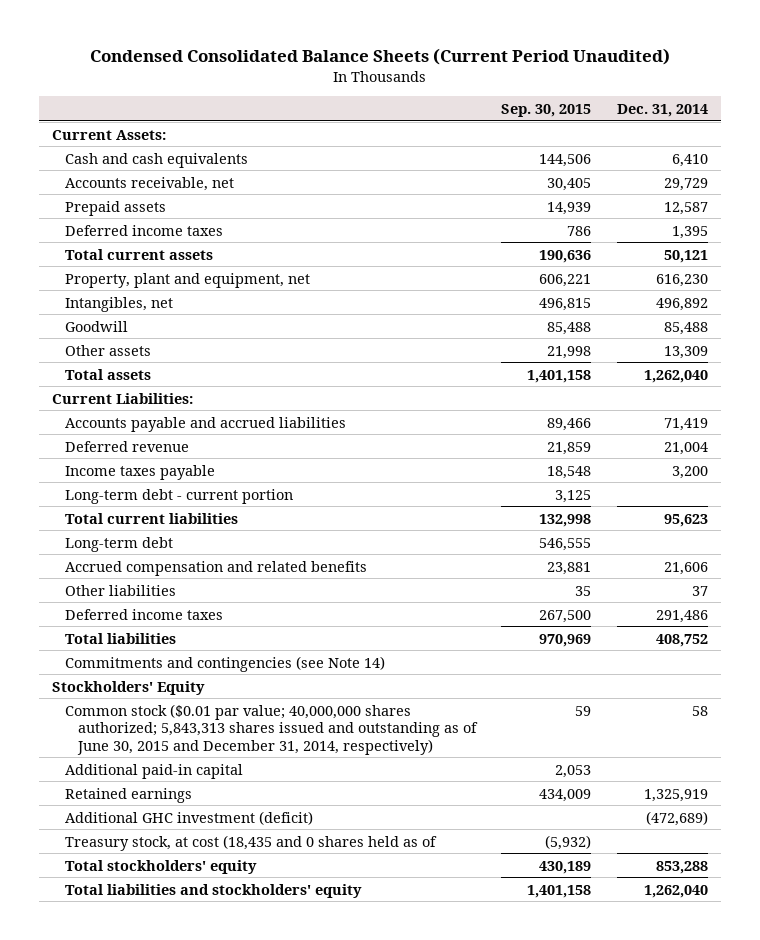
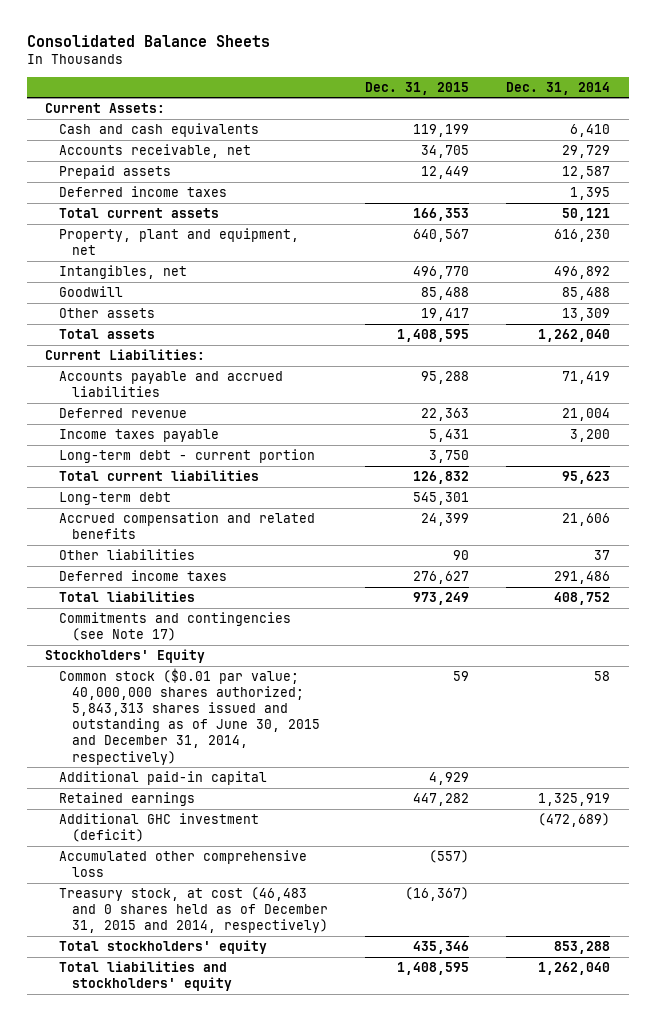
- Condensed Consolidated Balance Sheets (Current Period Unaudited)
+ Consolidated Balance Sheets
- | Sep. 30, 2015 | Dec. 31, 2014
+ | Dec. 31, 2015 | Dec. 31, 2014
- Commitments and contingencies (see Note 14)
+ Commitments and contingencies (see Note 17)
- Treasury stock, at cost (18,435 and 0 shares held as of | (5,932) |
+ Accumulated other comprehensive loss | (557) |
+ Treasury stock, at cost (46,483 and 0 shares held as of December 31, 2015 and 2014, respectively) | (16,367) |

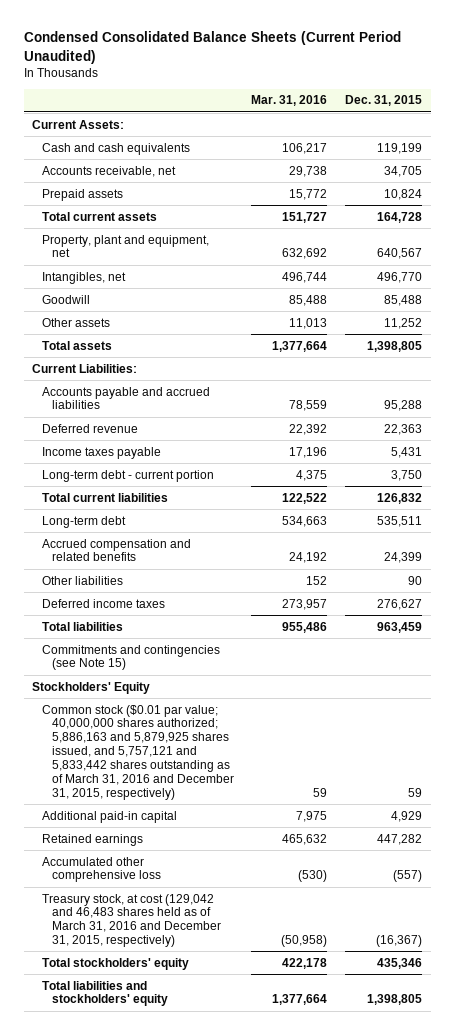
- Consolidated Balance Sheets
+ Condensed Consolidated Balance Sheets (Current Period Unaudited)
- | Dec. 31, 2015 | Dec. 31, 2014
+ | Mar. 31, 2016 | Dec. 31, 2015
- Prepaid assets | 12,449 | 12,587
- Deferred income taxes | | 1,395
- Total current assets | 166,353 | 50,121
+ Prepaid assets | 15,772 | 10,824
+ Total current assets | 151,727 | 164,728
- Other assets | 19,417 | 13,309
- Total assets | 1,408,595 | 1,262,040
+ Other assets | 11,013 | 11,252
+ Total assets | 1,377,664 | 1,398,805
- Long-term debt | 545,301 |
+ Long-term debt | 534,663 | 535,511
- Total liabilities | 973,249 | 408,752
- Commitments and contingencies (see Note 17)
+ Total liabilities | 955,486 | 963,459
+ Commitments and contingencies (see Note 15)
- Common stock ($0.01 par value; 40,000,000 shares authorized; 5,843,313 shares issued and outstanding as of June 30, 2015 and December 31, 2014, respectively) | 59 | 58
+ Common stock ($0.01 par value; 40,000,000 shares authorized; 5,886,163 and 5,879,925 shares issued, and 5,757,121 and 5,833,442 shares outstanding as of March 31, 2016 and December 31, 2015, respectively) | 59 | 59
- Additional GHC investment (deficit) | | (472,689)
- Treasury stock, at cost (46,483 and 0 shares held as of December 31, 2015 and 2014, respectively) | (16,367) |
+ Treasury stock, at cost (129,042 and 46,483 shares held as of March 31, 2016 and December 31, 2015, respectively) | (50,958) | (16,367)
- Total liabilities and stockholders' equity | 1,408,595 | 1,262,040
+ Total liabilities and stockholders' equity | 1,377,664 | 1,398,805

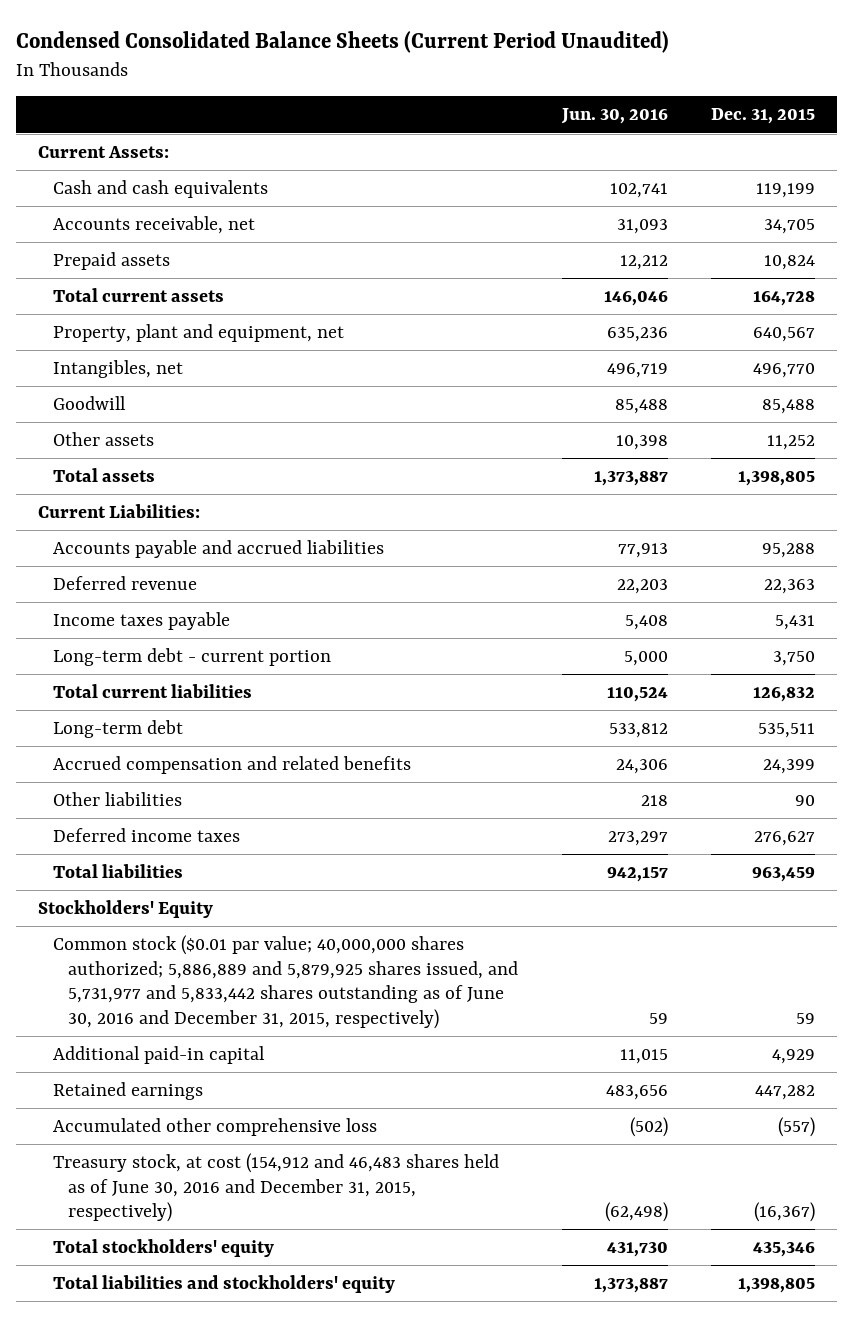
- | Mar. 31, 2016 | Dec. 31, 2015
+ | Jun. 30, 2016 | Dec. 31, 2015
- Commitments and contingencies (see Note 15)
- Common stock ($0.01 par value; 40,000,000 shares authorized; 5,886,163 and 5,879,925 shares issued, and 5,757,121 and 5,833,442 shares outstanding as of March 31, 2016 and December 31, 2015, respectively) | 59 | 59
+ Common stock ($0.01 par value; 40,000,000 shares authorized; 5,886,889 and 5,879,925 shares issued, and 5,731,977 and 5,833,442 shares outstanding as of June 30, 2016 and December 31, 2015, respectively) | 59 | 59
- Treasury stock, at cost (129,042 and 46,483 shares held as of March 31, 2016 and December 31, 2015, respectively) | (50,958) | (16,367)
+ Treasury stock, at cost (154,912 and 46,483 shares held as of June 30, 2016 and December 31, 2015, respectively) | (62,498) | (16,367)

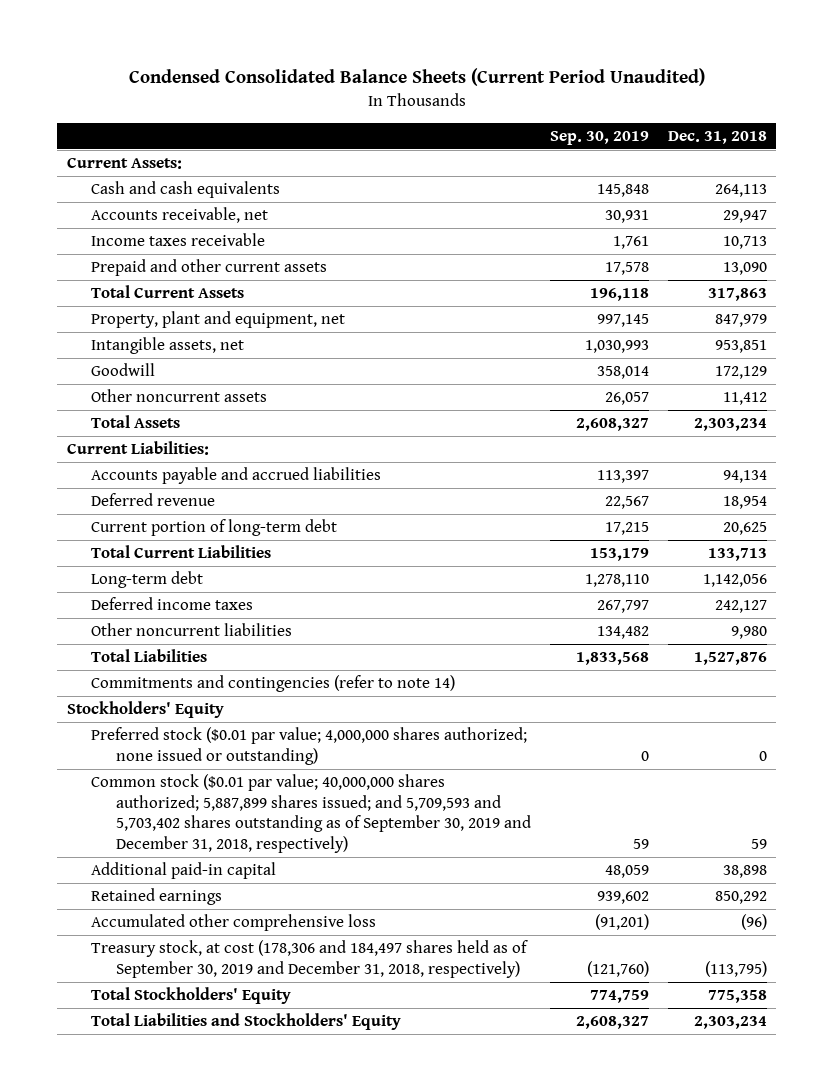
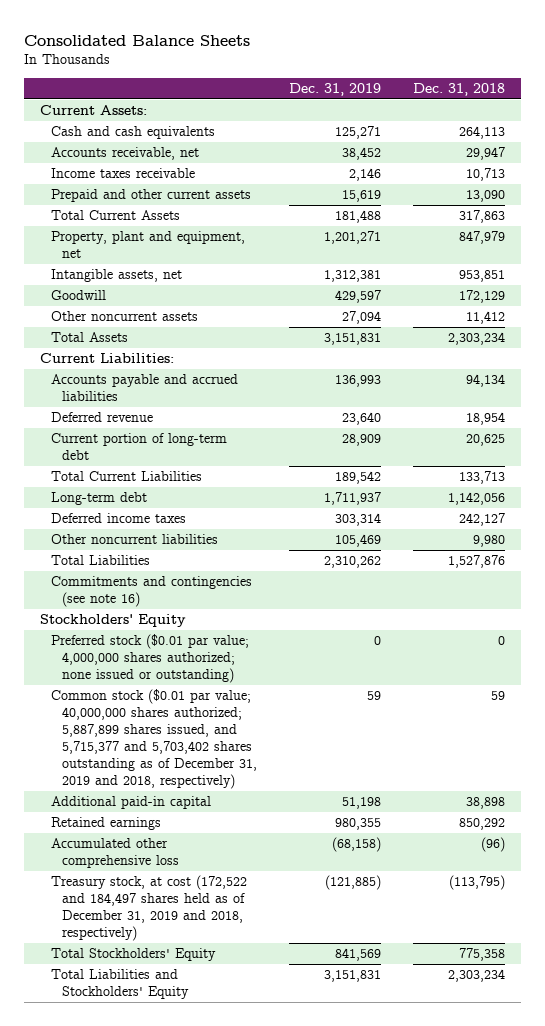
- Condensed Consolidated Balance Sheets (Current Period Unaudited)
+ Consolidated Balance Sheets
- | Sep. 30, 2019 | Dec. 31, 2018
+ | Dec. 31, 2019 | Dec. 31, 2018
- Commitments and contingencies (refer to note 14)
+ Commitments and contingencies (see note 16)
- Common stock ($0.01 par value; 40,000,000 shares authorized; 5,887,899 shares issued; and 5,709,593 and 5,703,402 shares outstanding as of September 30, 2019 and December 31, 2018, respectively) | 59 | 59
+ Common stock ($0.01 par value; 40,000,000 shares authorized; 5,887,899 shares issued, and 5,715,377 and 5,703,402 shares outstanding as of December 31, 2019 and 2018, respectively) | 59 | 59
- Treasury stock, at cost (178,306 and 184,497 shares held as of September 30, 2019 and December 31, 2018, respectively) | (121,760) | (113,795)
+ Treasury stock, at cost (172,522 and 184,497 shares held as of December 31, 2019 and 2018, respectively) | (121,885) | (113,795)

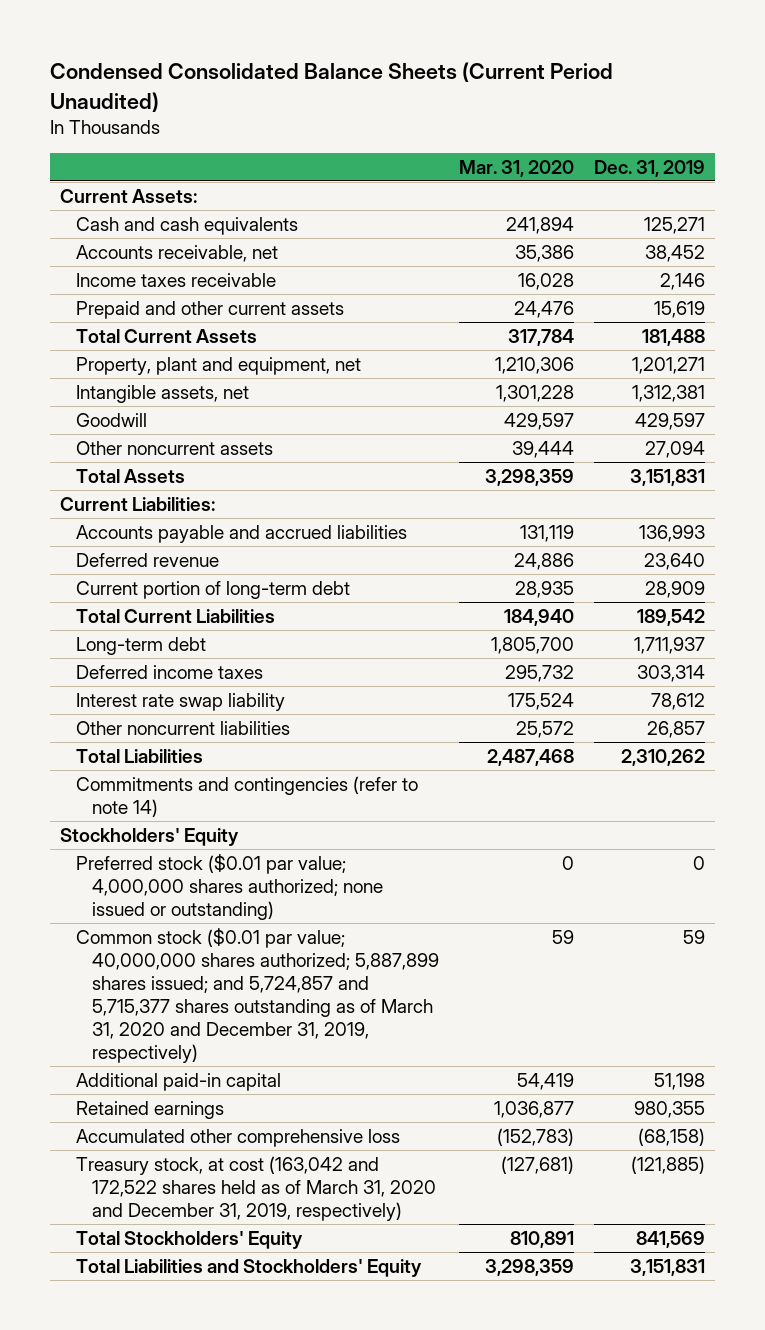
- Consolidated Balance Sheets
+ Condensed Consolidated Balance Sheets (Current Period Unaudited)
- | Dec. 31, 2019 | Dec. 31, 2018
+ | Mar. 31, 2020 | Dec. 31, 2019
- Other noncurrent liabilities | 105,469 | 9,980
+ Interest rate swap liability | 175,524 | 78,612
+ Other noncurrent liabilities | 25,572 | 26,857
- Commitments and contingencies (see note 16)
+ Commitments and contingencies (refer to note 14)
- Common stock ($0.01 par value; 40,000,000 shares authorized; 5,887,899 shares issued, and 5,715,377 and 5,703,402 shares outstanding as of December 31, 2019 and 2018, respectively) | 59 | 59
+ Common stock ($0.01 par value; 40,000,000 shares authorized; 5,887,899 shares issued; and 5,724,857 and 5,715,377 shares outstanding as of March 31, 2020 and December 31, 2019, respectively) | 59 | 59
- Treasury stock, at cost (172,522 and 184,497 shares held as of December 31, 2019 and 2018, respectively) | (121,885) | (113,795)
+ Treasury stock, at cost (163,042 and 172,522 shares held as of March 31, 2020 and December 31, 2019, respectively) | (127,681) | (121,885)

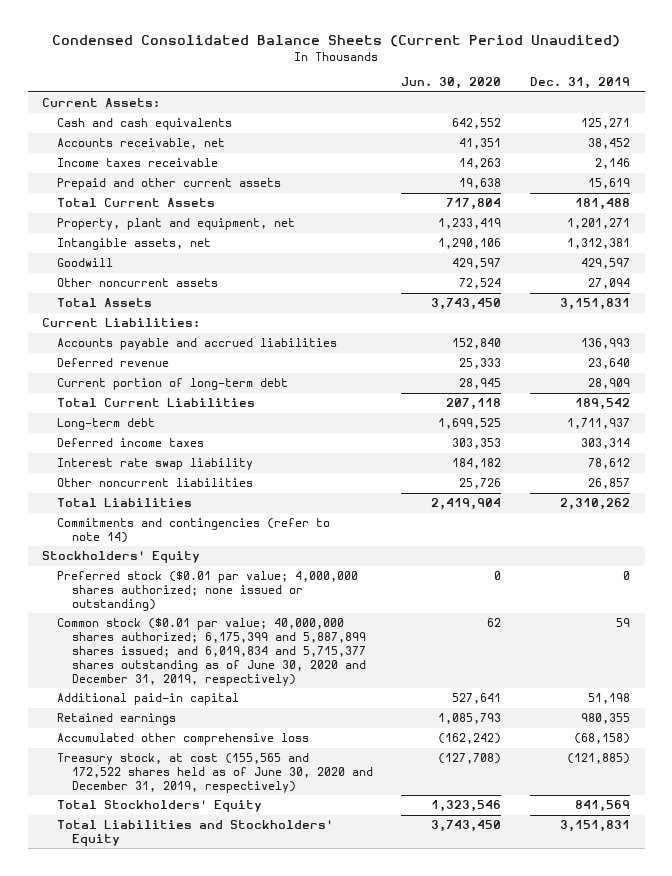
- | Mar. 31, 2020 | Dec. 31, 2019
+ | Jun. 30, 2020 | Dec. 31, 2019
- Common stock ($0.01 par value; 40,000,000 shares authorized; 5,887,899 shares issued; and 5,724,857 and 5,715,377 shares outstanding as of March 31, 2020 and December 31, 2019, respectively) | 59 | 59
+ Common stock ($0.01 par value; 40,000,000 shares authorized; 6,175,399 and 5,887,899 shares issued; and 6,019,834 and 5,715,377 shares outstanding as of June 30, 2020 and December 31, 2019, respectively) | 62 | 59
- Treasury stock, at cost (163,042 and 172,522 shares held as of March 31, 2020 and December 31, 2019, respectively) | (127,681) | (121,885)
+ Treasury stock, at cost (155,565 and 172,522 shares held as of June 30, 2020 and December 31, 2019, respectively) | (127,708) | (121,885)

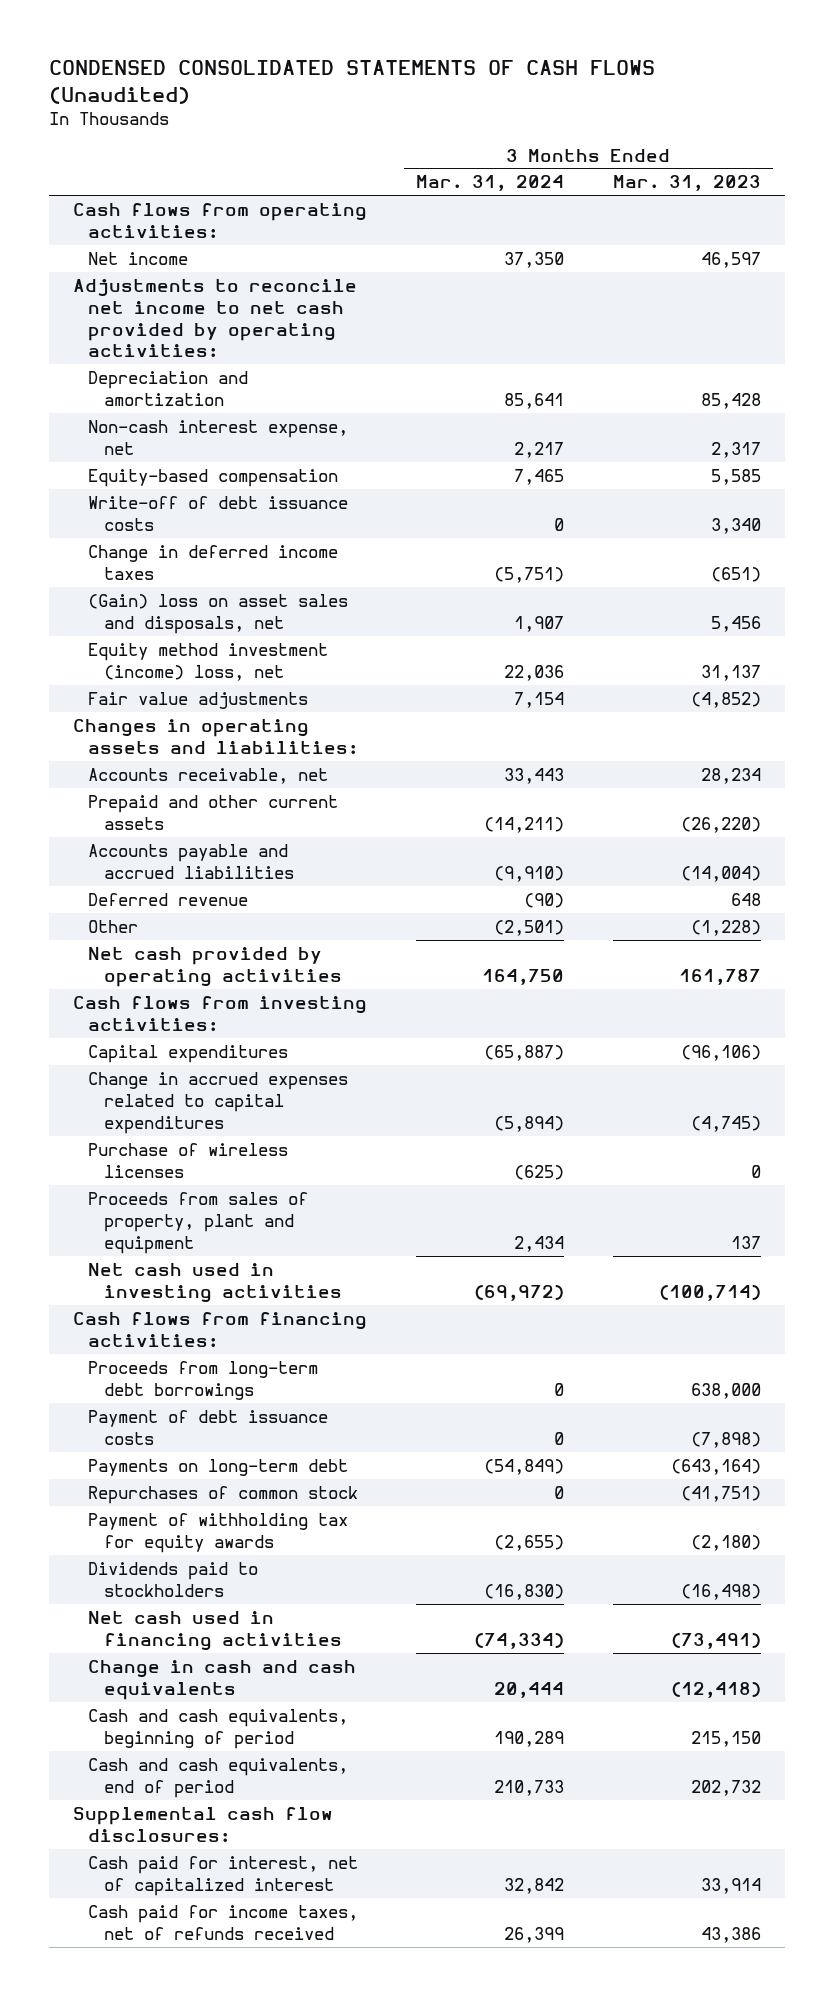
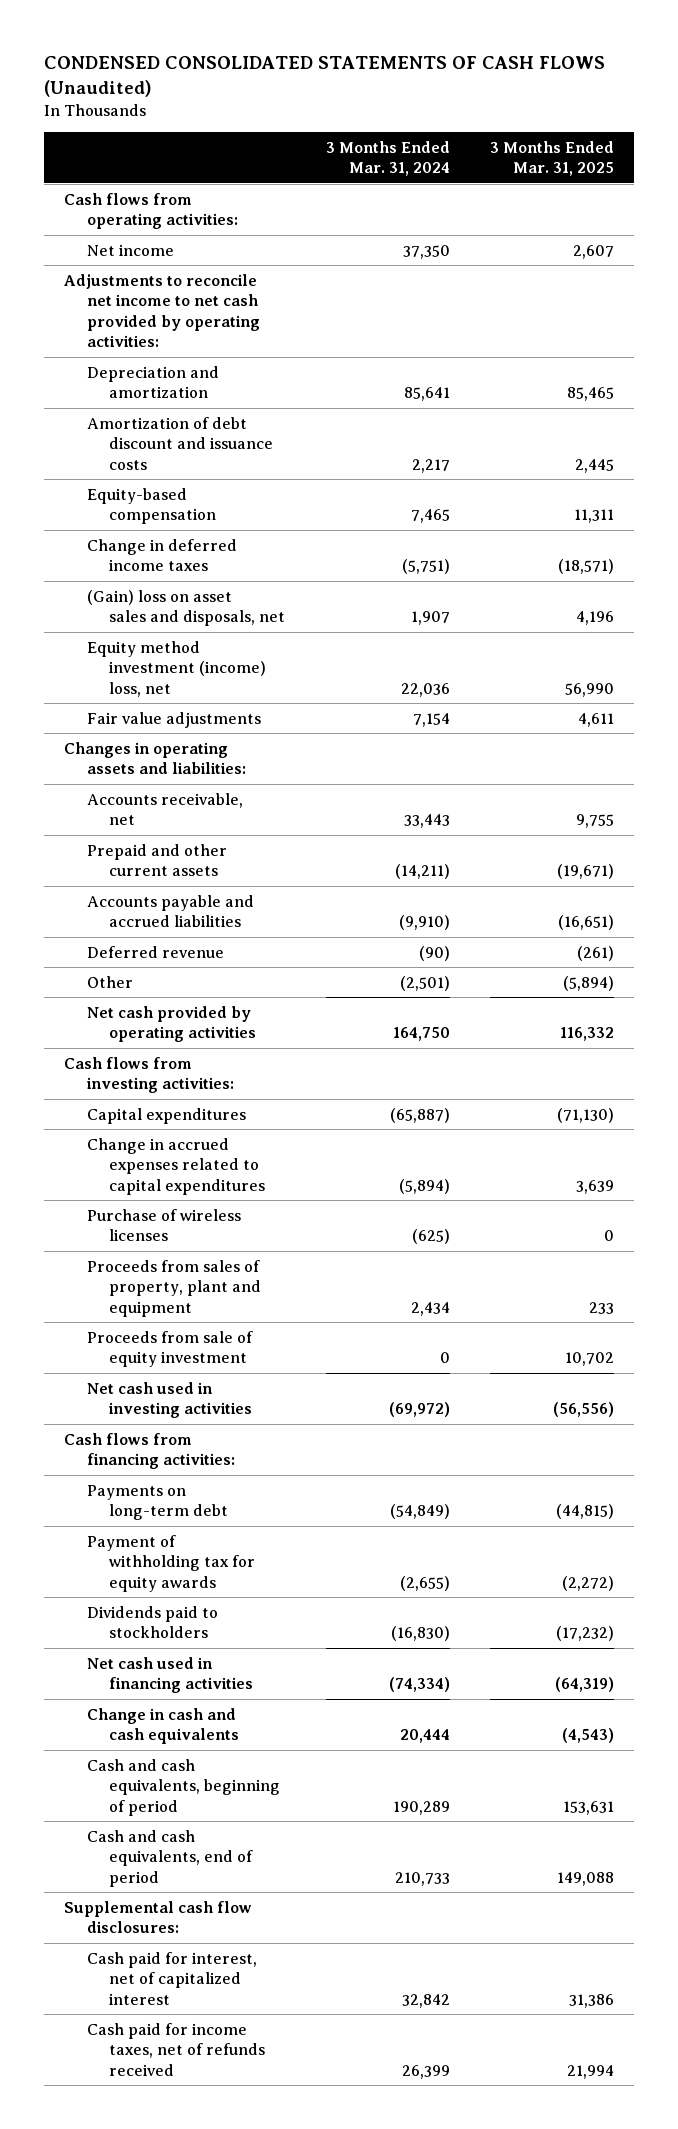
- | 3 Months Ended Mar. 31, 2024 | 3 Months Ended Mar. 31, 2023
+ | 3 Months Ended Mar. 31, 2024 | 3 Months Ended Mar. 31, 2025
- Non-cash interest expense, net | 2,217 | 2,317
+ Amortization of debt discount and issuance costs | 2,217 | 2,445
- Write-off of debt issuance costs | 0 | 3,340
+ Proceeds from sale of equity investment | 0 | 10,702
- Proceeds from long-term debt borrowings | 0 | 638,000
- Payment of debt issuance costs | 0 | (7,898)
- Repurchases of common stock | 0 | (41,751)

